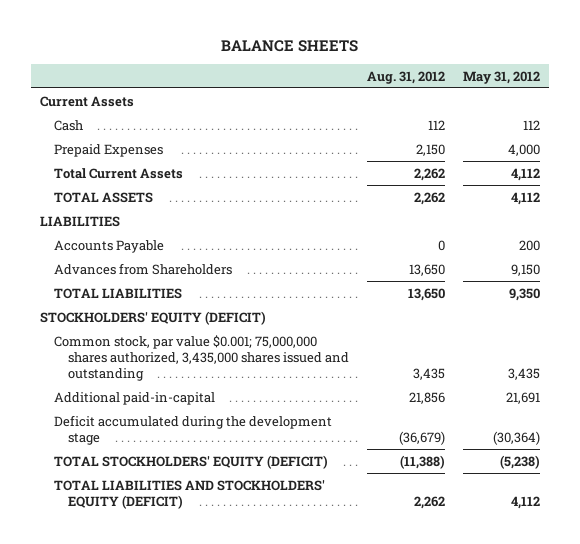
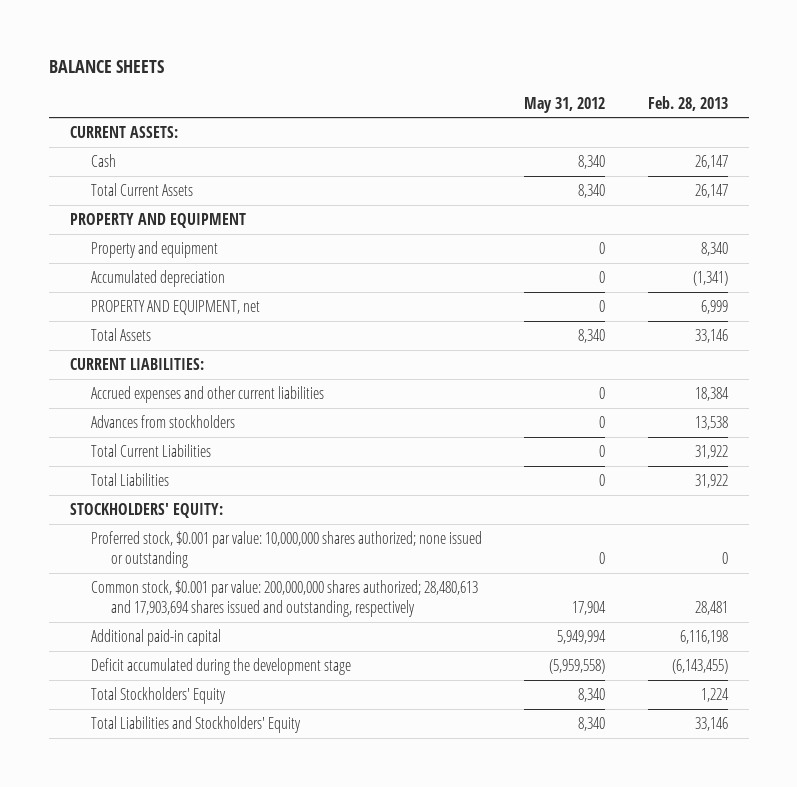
- | Aug. 31, 2012 | May 31, 2012
+ | May 31, 2012 | Feb. 28, 2013
- Current Assets
- Cash | 112 | 112
- Prepaid Expenses | 2,150 | 4,000
- Total Current Assets | 2,262 | 4,112
- TOTAL ASSETS | 2,262 | 4,112
- LIABILITIES
- Accounts Payable | 0 | 200
- Advances from Shareholders | 13,650 | 9,150
- TOTAL LIABILITIES | 13,650 | 9,350
- STOCKHOLDERS' EQUITY (DEFICIT)
- Common stock, par value $0.001; 75,000,000 shares authorized, 3,435,000 shares issued and outstanding | 3,435 | 3,435
- Additional paid-in-capital | 21,856 | 21,691
- Deficit accumulated during the development stage | (36,679) | (30,364)
- TOTAL STOCKHOLDERS' EQUITY (DEFICIT) | (11,388) | (5,238)
- TOTAL LIABILITIES AND STOCKHOLDERS' EQUITY (DEFICIT) | 2,262 | 4,112
+ CURRENT ASSETS:
+ Cash | 8,340 | 26,147
+ Total Current Assets | 8,340 | 26,147
+ PROPERTY AND EQUIPMENT
+ Property and equipment | 0 | 8,340
+ Accumulated depreciation | 0 | (1,341)
+ PROPERTY AND EQUIPMENT, net | 0 | 6,999
+ Total Assets | 8,340 | 33,146
+ CURRENT LIABILITIES:
+ Accrued expenses and other current liabilities | 0 | 18,384
+ Advances from stockholders | 0 | 13,538
+ Total Current Liabilities | 0 | 31,922
+ Total Liabilities | 0 | 31,922
+ STOCKHOLDERS' EQUITY:
+ Proferred stock, $0.001 par value: 10,000,000 shares authorized; none issued or outstanding | 0 | 0
+ Common stock, $0.001 par value: 200,000,000 shares authorized; 28,480,613 and 17,903,694 shares issued and outstanding, respectively | 17,904 | 28,481
+ Additional paid-in capital | 5,949,994 | 6,116,198
+ Deficit accumulated during the development stage | (5,959,558) | (6,143,455)
+ Total Stockholders' Equity | 8,340 | 1,224
+ Total Liabilities and Stockholders' Equity | 8,340 | 33,146

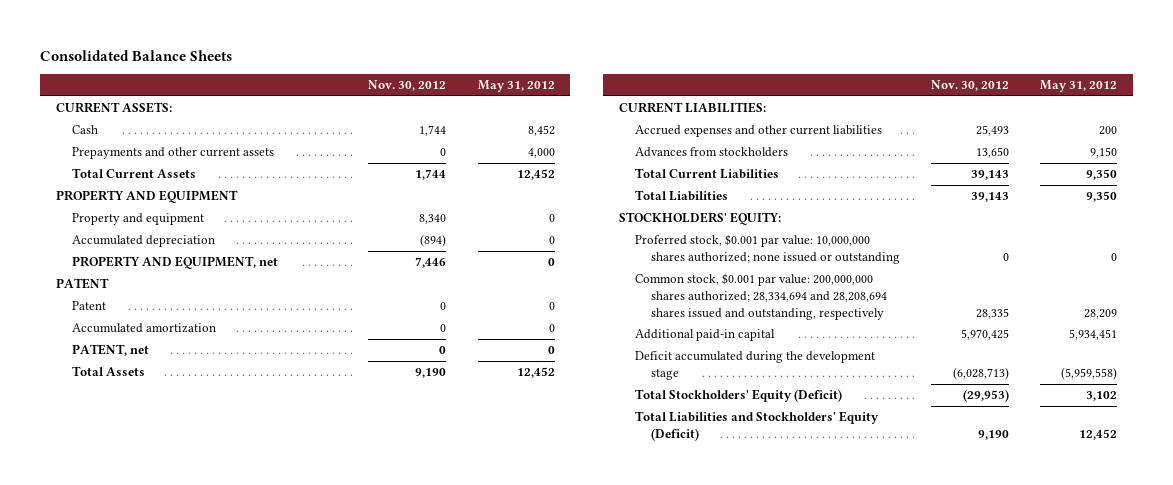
- BALANCE SHEETS
+ Consolidated Balance Sheets
- | May 31, 2012 | Feb. 28, 2013
+ | Nov. 30, 2012 | May 31, 2012
- Cash | 8,340 | 26,147
- Total Current Assets | 8,340 | 26,147
+ Cash | 1,744 | 8,452
+ Prepayments and other current assets | 0 | 4,000
+ Total Current Assets | 1,744 | 12,452
- Total Assets | 8,340 | 33,146
+ PATENT
+ Patent | 0 | 0
+ Accumulated amortization | 0 | 0
+ PATENT, net | 0 | 0
+ Total Assets | 9,190 | 12,452
- Accrued expenses and other current liabilities | 0 | 18,384
- Advances from stockholders | 0 | 13,538
- Total Current Liabilities | 0 | 31,922
- Total Liabilities | 0 | 31,922
+ Accrued expenses and other current liabilities | 25,493 | 200
+ Advances from stockholders | 13,650 | 9,150
+ Total Current Liabilities | 39,143 | 9,350
+ Total Liabilities | 39,143 | 9,350
- Common stock, $0.001 par value: 200,000,000 shares authorized; 28,480,613 and 17,903,694 shares issued and outstanding, respectively | 17,904 | 28,481
- Additional paid-in capital | 5,949,994 | 6,116,198
+ Common stock, $0.001 par value: 200,000,000 shares authorized; 28,334,694 and 28,208,694 shares issued and outstanding, respectively | 28,335 | 28,209
+ Additional paid-in capital | 5,970,425 | 5,934,451
- Total Stockholders' Equity | 8,340 | 1,224
- Total Liabilities and Stockholders' Equity | 8,340 | 33,146
+ Total Stockholders' Equity (Deficit) | (29,953) | 3,102
+ Total Liabilities and Stockholders' Equity (Deficit) | 9,190 | 12,452

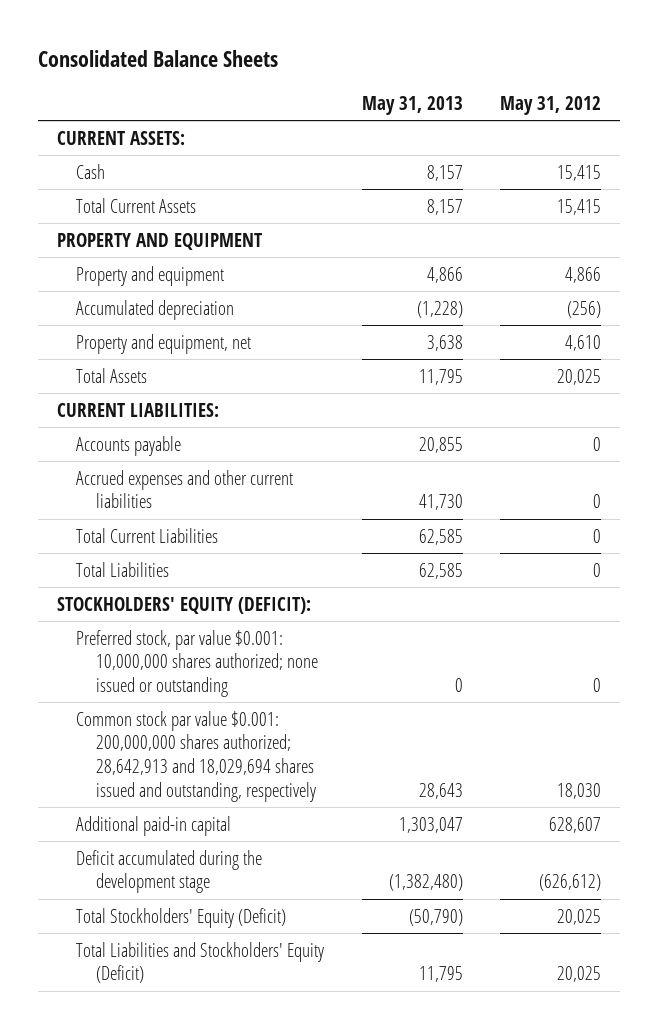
- | Nov. 30, 2012 | May 31, 2012
+ | May 31, 2013 | May 31, 2012
- Cash | 1,744 | 8,452
- Prepayments and other current assets | 0 | 4,000
- Total Current Assets | 1,744 | 12,452
+ Cash | 8,157 | 15,415
+ Total Current Assets | 8,157 | 15,415
- Property and equipment | 8,340 | 0
- Accumulated depreciation | (894) | 0
- PROPERTY AND EQUIPMENT, net | 7,446 | 0
- PATENT
- Patent | 0 | 0
- Accumulated amortization | 0 | 0
- PATENT, net | 0 | 0
- Total Assets | 9,190 | 12,452
+ Property and equipment | 4,866 | 4,866
+ Accumulated depreciation | (1,228) | (256)
+ Property and equipment, net | 3,638 | 4,610
+ Total Assets | 11,795 | 20,025
- Accrued expenses and other current liabilities | 25,493 | 200
- Advances from stockholders | 13,650 | 9,150
- Total Current Liabilities | 39,143 | 9,350
- Total Liabilities | 39,143 | 9,350
- STOCKHOLDERS' EQUITY:
- Proferred stock, $0.001 par value: 10,000,000 shares authorized; none issued or outstanding | 0 | 0
- Common stock, $0.001 par value: 200,000,000 shares authorized; 28,334,694 and 28,208,694 shares issued and outstanding, respectively | 28,335 | 28,209
- Additional paid-in capital | 5,970,425 | 5,934,451
- Deficit accumulated during the development stage | (6,028,713) | (5,959,558)
- Total Stockholders' Equity (Deficit) | (29,953) | 3,102
- Total Liabilities and Stockholders' Equity (Deficit) | 9,190 | 12,452
+ Accounts payable | 20,855 | 0
+ Accrued expenses and other current liabilities | 41,730 | 0
+ Total Current Liabilities | 62,585 | 0
+ Total Liabilities | 62,585 | 0
+ STOCKHOLDERS' EQUITY (DEFICIT):
+ Preferred stock, par value $0.001: 10,000,000 shares authorized; none issued or outstanding | 0 | 0
+ Common stock par value $0.001: 200,000,000 shares authorized; 28,642,913 and 18,029,694 shares issued and outstanding, respectively | 28,643 | 18,030
+ Additional paid-in capital | 1,303,047 | 628,607
+ Deficit accumulated during the development stage | (1,382,480) | (626,612)
+ Total Stockholders' Equity (Deficit) | (50,790) | 20,025
+ Total Liabilities and Stockholders' Equity (Deficit) | 11,795 | 20,025

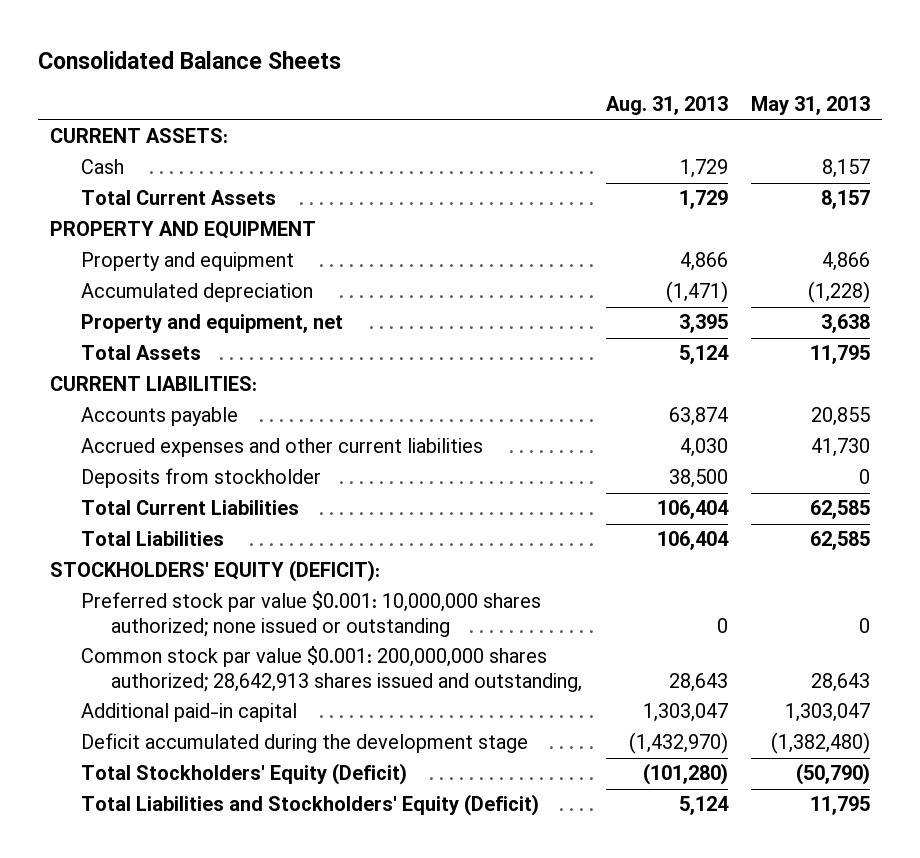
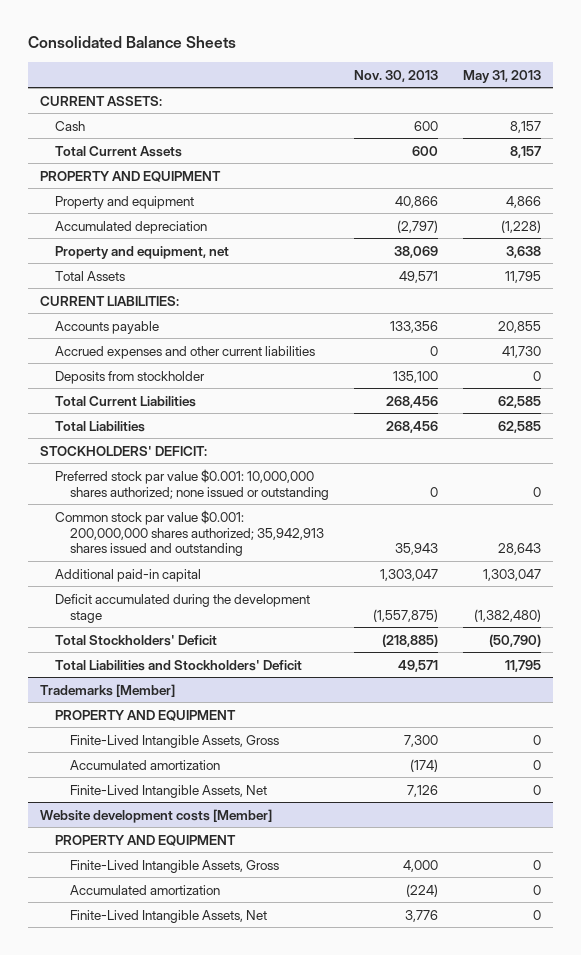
- | Aug. 31, 2013 | May 31, 2013
+ | Nov. 30, 2013 | May 31, 2013
- STOCKHOLDERS' EQUITY (DEFICIT):
+ STOCKHOLDERS' DEFICIT:
- Common stock par value $0.001: 200,000,000 shares authorized; 28,642,913 shares issued and outstanding, | 28,643 | 28,643
+ Common stock par value $0.001: 200,000,000 shares authorized; 35,942,913 shares issued and outstanding | 35,943 | 28,643
- Total Stockholders' Equity (Deficit) | (101,280) | (50,790)
- Total Liabilities and Stockholders' Equity (Deficit) | 5,124 | 11,795
+ Total Stockholders' Deficit | (218,885) | (50,790)
+ Total Liabilities and Stockholders' Deficit | 49,571 | 11,795
+ Trademarks [Member]
+ PROPERTY AND EQUIPMENT
+ Finite-Lived Intangible Assets, Gross | 7,300 | 0
+ Accumulated amortization | (174) | 0
+ Finite-Lived Intangible Assets, Net | 7,126 | 0
+ Website development costs [Member]
+ PROPERTY AND EQUIPMENT
+ Finite-Lived Intangible Assets, Gross | 4,000 | 0
+ Accumulated amortization | (224) | 0
+ Finite-Lived Intangible Assets, Net | 3,776 | 0

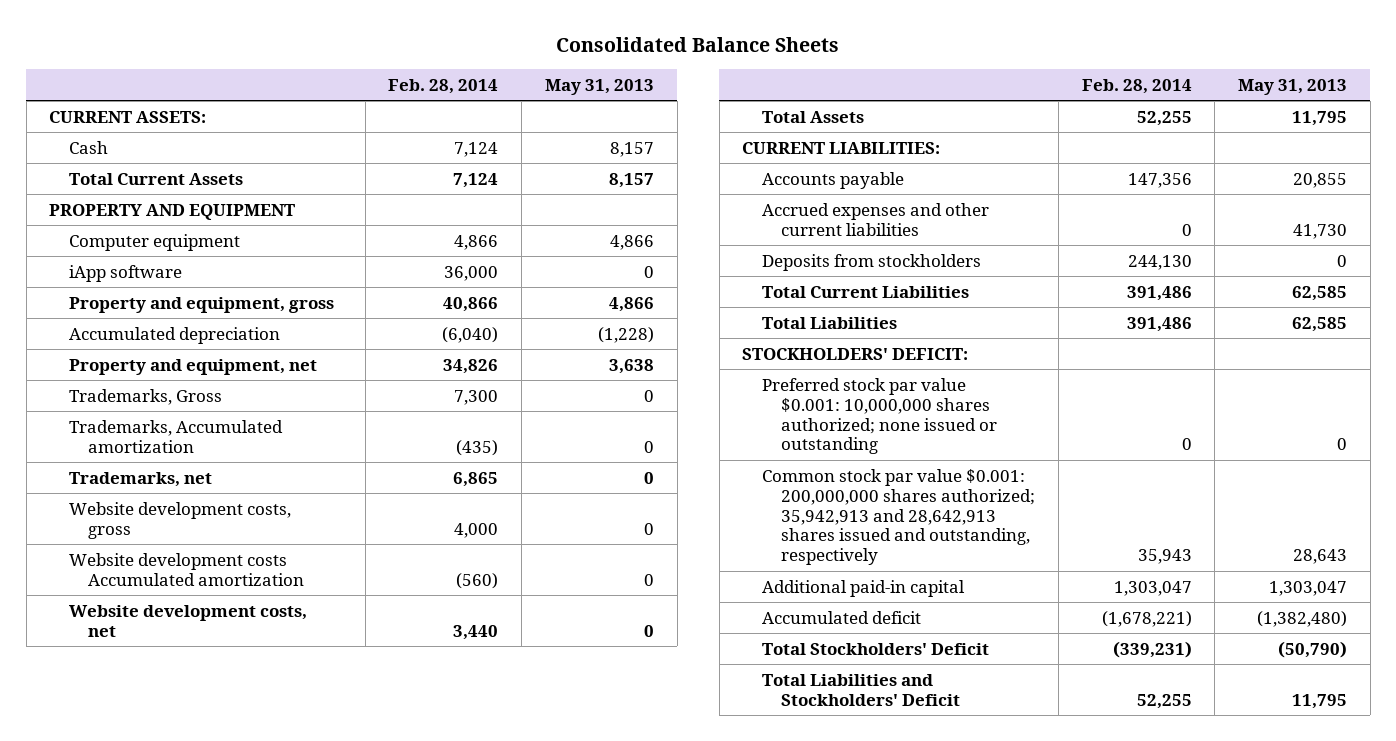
- | Nov. 30, 2013 | May 31, 2013
+ | Feb. 28, 2014 | May 31, 2013
- Property and equipment | 40,866 | 4,866
+ Computer equipment | 4,866 | 4,866
+ iApp software | 36,000 | 0
+ Property and equipment, gross | 40,866 | 4,866
+ Trademarks, Gross | 7,300 | 0
+ Trademarks, Accumulated amortization | (435) | 0
+ Trademarks, net | 6,865 | 0
+ Website development costs, gross | 4,000 | 0
+ Website development costs Accumulated amortization | (560) | 0
+ Website development costs, net | 3,440 | 0
- Deposits from stockholder | 135,100 | 0
+ Deposits from stockholders | 244,130 | 0
- Common stock par value $0.001: 200,000,000 shares authorized; 35,942,913 shares issued and outstanding | 35,943 | 28,643
+ Common stock par value $0.001: 200,000,000 shares authorized; 35,942,913 and 28,642,913 shares issued and outstanding, respectively | 35,943 | 28,643
- Deficit accumulated during the development stage | (1,557,875) | (1,382,480)
+ Accumulated deficit | (1,678,221) | (1,382,480)
- Trademarks [Member]
- PROPERTY AND EQUIPMENT
- Finite-Lived Intangible Assets, Gross | 7,300 | 0
- Accumulated amortization | (174) | 0
- Finite-Lived Intangible Assets, Net | 7,126 | 0
- Website development costs [Member]
- PROPERTY AND EQUIPMENT
- Finite-Lived Intangible Assets, Gross | 4,000 | 0
- Accumulated amortization | (224) | 0
- Finite-Lived Intangible Assets, Net | 3,776 | 0

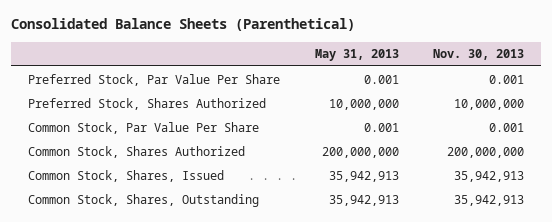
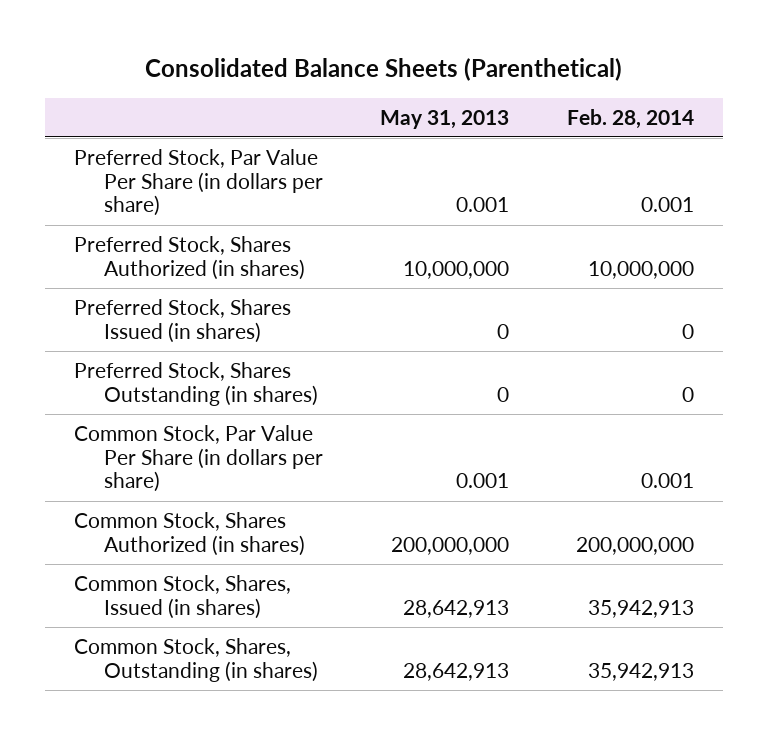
- | May 31, 2013 | Nov. 30, 2013
+ | May 31, 2013 | Feb. 28, 2014
- Preferred Stock, Par Value Per Share | 0.001 | 0.001
- Preferred Stock, Shares Authorized | 10,000,000 | 10,000,000
- Common Stock, Par Value Per Share | 0.001 | 0.001
- Common Stock, Shares Authorized | 200,000,000 | 200,000,000
- Common Stock, Shares, Issued | 35,942,913 | 35,942,913
- Common Stock, Shares, Outstanding | 35,942,913 | 35,942,913
+ Preferred Stock, Par Value Per Share (in dollars per share) | 0.001 | 0.001
+ Preferred Stock, Shares Authorized (in shares) | 10,000,000 | 10,000,000
+ Preferred Stock, Shares Issued (in shares) | 0 | 0
+ Preferred Stock, Shares Outstanding (in shares) | 0 | 0
+ Common Stock, Par Value Per Share (in dollars per share) | 0.001 | 0.001
+ Common Stock, Shares Authorized (in shares) | 200,000,000 | 200,000,000
+ Common Stock, Shares, Issued (in shares) | 28,642,913 | 35,942,913
+ Common Stock, Shares, Outstanding (in shares) | 28,642,913 | 35,942,913

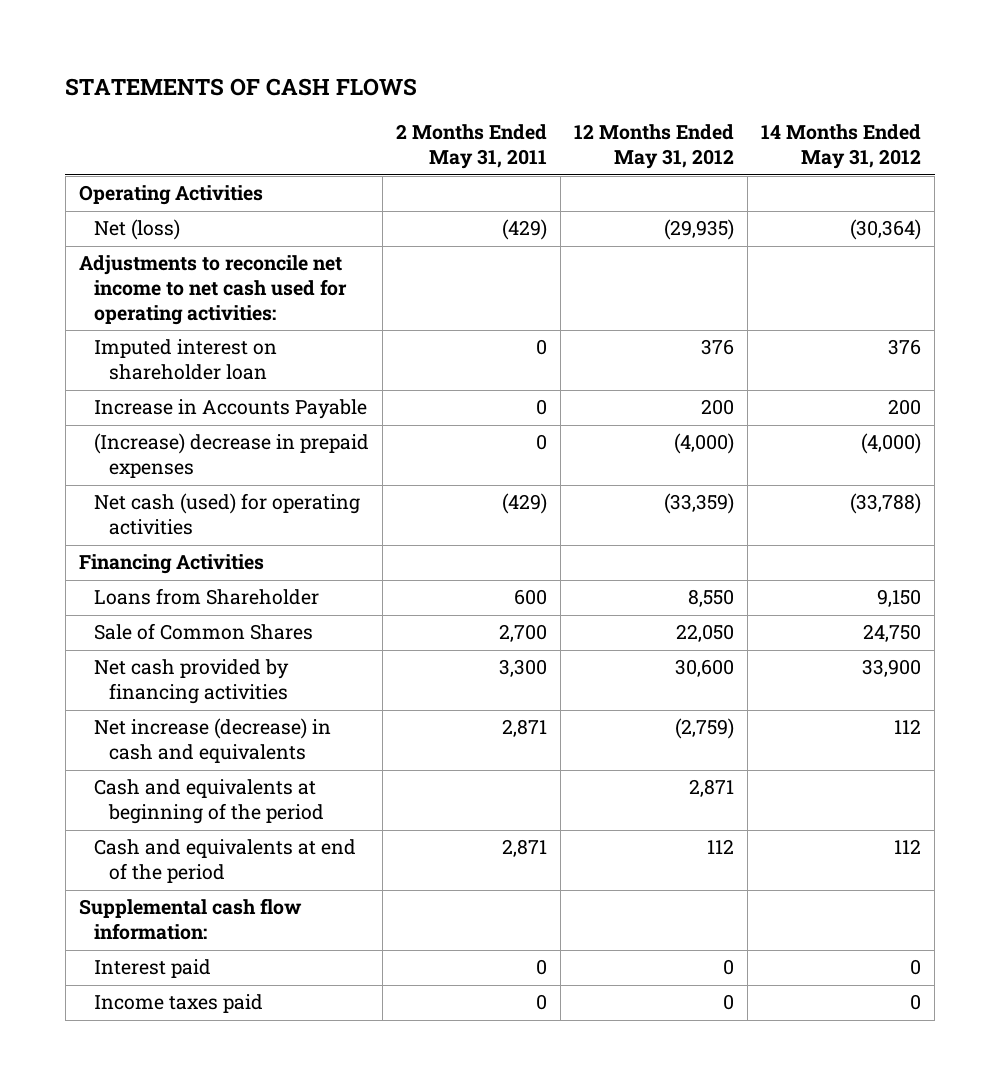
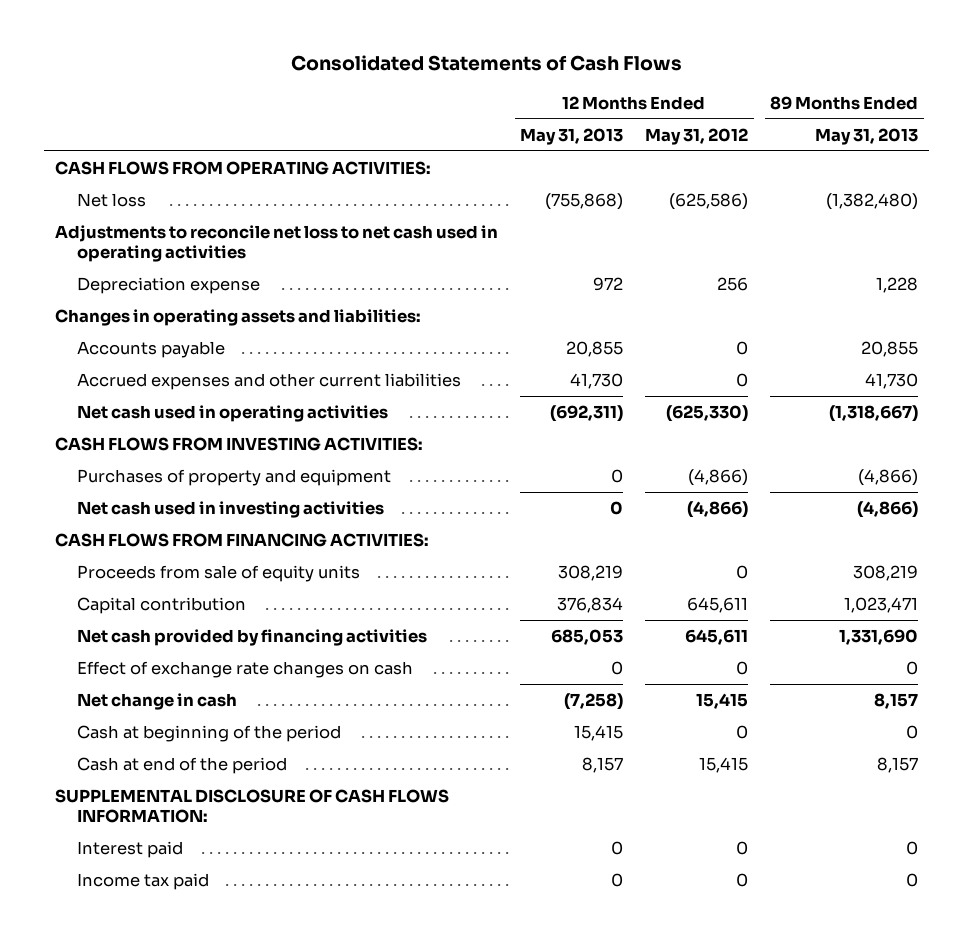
- STATEMENTS OF CASH FLOWS
+ Consolidated Statements of Cash Flows
- | 2 Months Ended May 31, 2011 | 12 Months Ended May 31, 2012 | 14 Months Ended May 31, 2012
+ | 12 Months Ended May 31, 2013 | 12 Months Ended May 31, 2012 | 89 Months Ended May 31, 2013
- Operating Activities
- Net (loss) | (429) | (29,935) | (30,364)
- Adjustments to reconcile net income to net cash used for operating activities:
- Imputed interest on shareholder loan | 0 | 376 | 376
- Increase in Accounts Payable | 0 | 200 | 200
- (Increase) decrease in prepaid expenses | 0 | (4,000) | (4,000)
- Net cash (used) for operating activities | (429) | (33,359) | (33,788)
- Financing Activities
- Loans from Shareholder | 600 | 8,550 | 9,150
- Sale of Common Shares | 2,700 | 22,050 | 24,750
- Net cash provided by financing activities | 3,300 | 30,600 | 33,900
- Net increase (decrease) in cash and equivalents | 2,871 | (2,759) | 112
- Cash and equivalents at beginning of the period | | 2,871 |
- Cash and equivalents at end of the period | 2,871 | 112 | 112
- Supplemental cash flow information:
+ CASH FLOWS FROM OPERATING ACTIVITIES:
+ Net loss | (755,868) | (625,586) | (1,382,480)
+ Adjustments to reconcile net loss to net cash used in operating activities
+ Depreciation expense | 972 | 256 | 1,228
+ Changes in operating assets and liabilities:
+ Accounts payable | 20,855 | 0 | 20,855
+ Accrued expenses and other current liabilities | 41,730 | 0 | 41,730
+ Net cash used in operating activities | (692,311) | (625,330) | (1,318,667)
+ CASH FLOWS FROM INVESTING ACTIVITIES:
+ Purchases of property and equipment | 0 | (4,866) | (4,866)
+ Net cash used in investing activities | 0 | (4,866) | (4,866)
+ CASH FLOWS FROM FINANCING ACTIVITIES:
+ Proceeds from sale of equity units | 308,219 | 0 | 308,219
+ Capital contribution | 376,834 | 645,611 | 1,023,471
+ Net cash provided by financing activities | 685,053 | 645,611 | 1,331,690
+ Effect of exchange rate changes on cash | 0 | 0 | 0
+ Net change in cash | (7,258) | 15,415 | 8,157
+ Cash at beginning of the period | 15,415 | 0 | 0
+ Cash at end of the period | 8,157 | 15,415 | 8,157
+ SUPPLEMENTAL DISCLOSURE OF CASH FLOWS INFORMATION:
- Income taxes paid | 0 | 0 | 0
+ Income tax paid | 0 | 0 | 0

